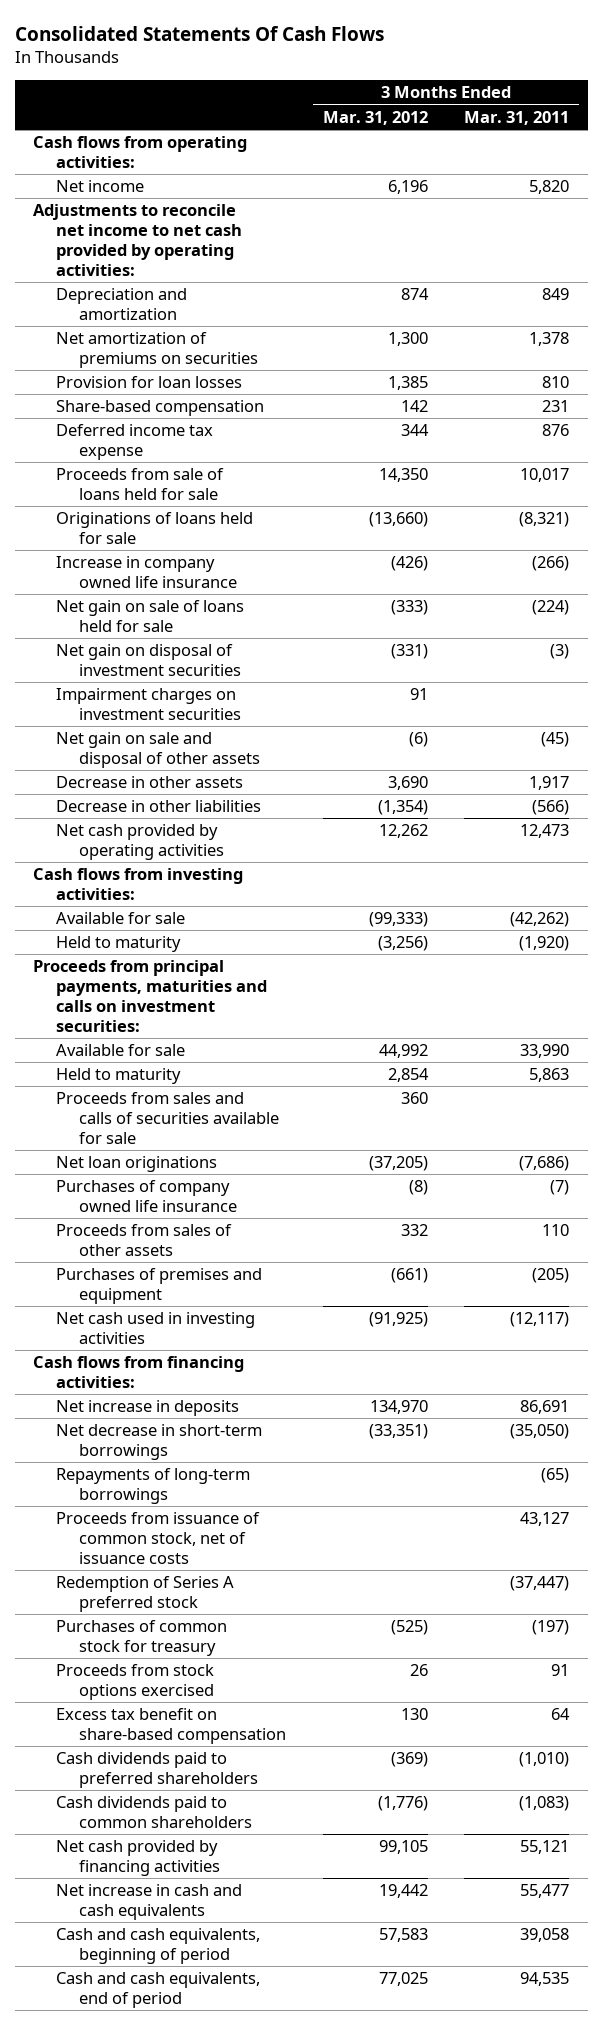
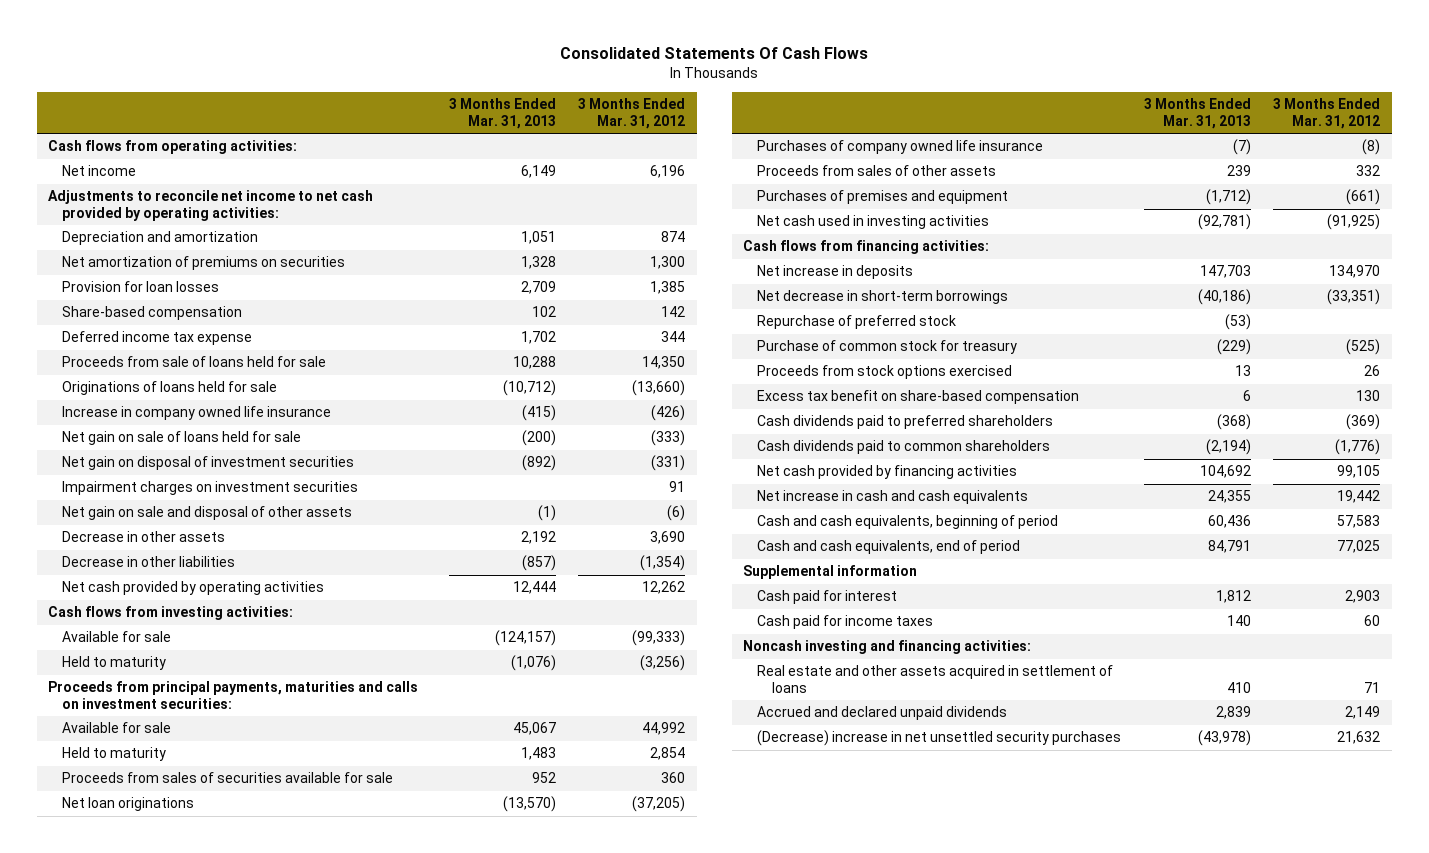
- | 3 Months Ended Mar. 31, 2012 | 3 Months Ended Mar. 31, 2011
+ | 3 Months Ended Mar. 31, 2013 | 3 Months Ended Mar. 31, 2012
- Proceeds from sales and calls of securities available for sale | 360 |
+ Proceeds from sales of securities available for sale | 952 | 360
- Repayments of long-term borrowings | | (65)
- Proceeds from issuance of common stock, net of issuance costs | | 43,127
- Redemption of Series A preferred stock | | (37,447)
- Purchases of common stock for treasury | (525) | (197)
+ Repurchase of preferred stock | (53) |
+ Purchase of common stock for treasury | (229) | (525)
+ Supplemental information
+ Cash paid for interest | 1,812 | 2,903
+ Cash paid for income taxes | 140 | 60
+ Noncash investing and financing activities:
+ Real estate and other assets acquired in settlement of loans | 410 | 71
+ Accrued and declared unpaid dividends | 2,839 | 2,149
+ (Decrease) increase in net unsettled security purchases | (43,978) | 21,632

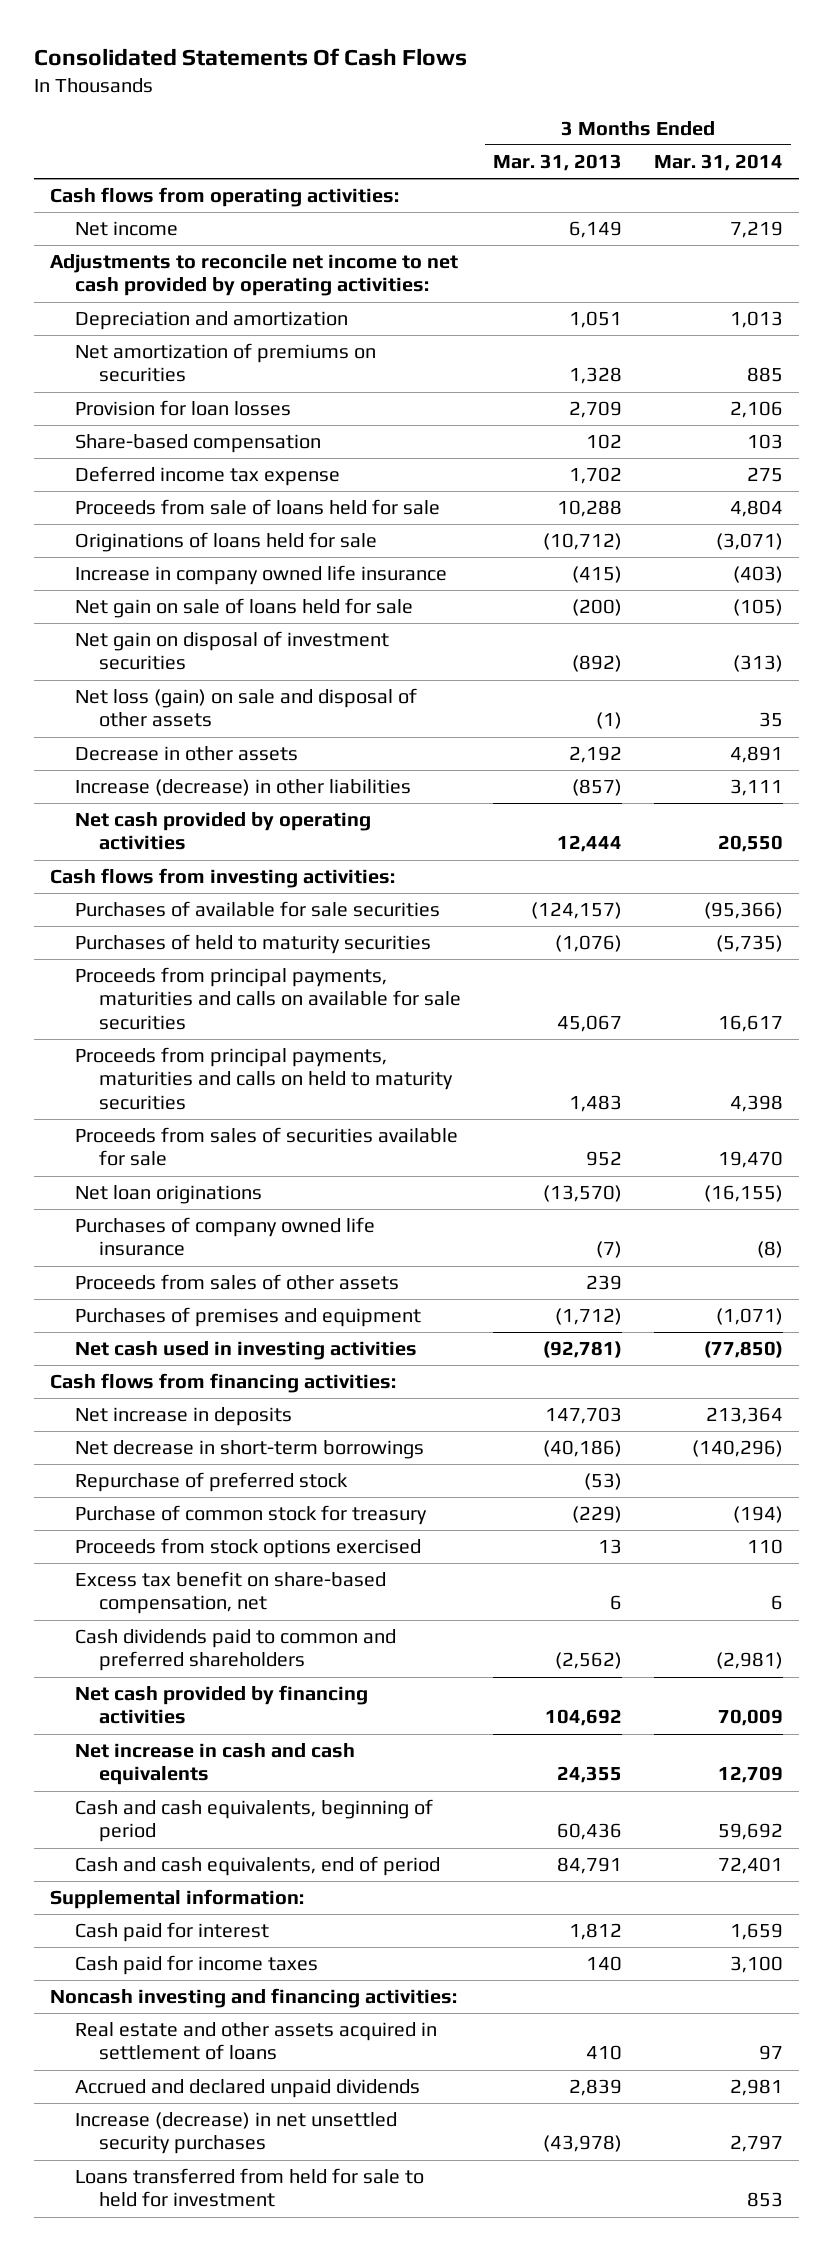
- | 3 Months Ended Mar. 31, 2013 | 3 Months Ended Mar. 31, 2012
+ | 3 Months Ended Mar. 31, 2013 | 3 Months Ended Mar. 31, 2014
- Impairment charges on investment securities | | 91
- Net gain on sale and disposal of other assets | (1) | (6)
+ Net loss (gain) on sale and disposal of other assets | (1) | 35
- Decrease in other liabilities | (857) | (1,354)
+ Increase (decrease) in other liabilities | (857) | 3,111
- Available for sale | (124,157) | (99,333)
- Held to maturity | (1,076) | (3,256)
- Proceeds from principal payments, maturities and calls on investment securities:
- Available for sale | 45,067 | 44,992
- Held to maturity | 1,483 | 2,854
+ Purchases of available for sale securities | (124,157) | (95,366)
+ Purchases of held to maturity securities | (1,076) | (5,735)
+ Proceeds from principal payments, maturities and calls on available for sale securities | 45,067 | 16,617
+ Proceeds from principal payments, maturities and calls on held to maturity securities | 1,483 | 4,398
- Excess tax benefit on share-based compensation | 6 | 130
- Cash dividends paid to preferred shareholders | (368) | (369)
- Cash dividends paid to common shareholders | (2,194) | (1,776)
+ Excess tax benefit on share-based compensation, net | 6 | 6
+ Cash dividends paid to common and preferred shareholders | (2,562) | (2,981)
- Supplemental information
+ Supplemental information:
- (Decrease) increase in net unsettled security purchases | (43,978) | 21,632
+ Increase (decrease) in net unsettled security purchases | (43,978) | 2,797
+ Loans transferred from held for sale to held for investment | | 853

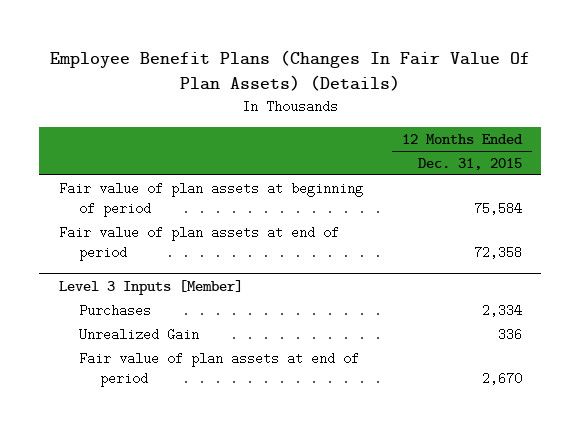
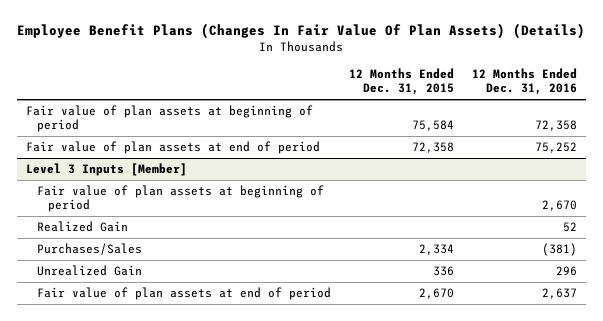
- | 12 Months Ended Dec. 31, 2015
+ | 12 Months Ended Dec. 31, 2015 | 12 Months Ended Dec. 31, 2016
@ Level 3 Inputs [Member]
- Purchases | 2,334
+ Fair value of plan assets at beginning of period | | 2,670
+ Realized Gain | | 52
+ Purchases/Sales | 2,334 | (381)

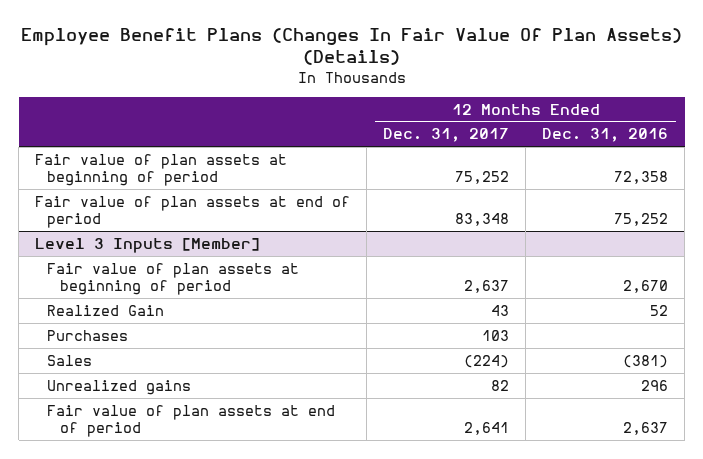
- | 12 Months Ended Dec. 31, 2015 | 12 Months Ended Dec. 31, 2016
+ | 12 Months Ended Dec. 31, 2017 | 12 Months Ended Dec. 31, 2016
@ Level 3 Inputs [Member]
- Purchases/Sales | 2,334 | (381)
- Unrealized Gain | 336 | 296
+ Purchases | 103 |
+ Sales | (224) | (381)
+ Unrealized gains | 82 | 296

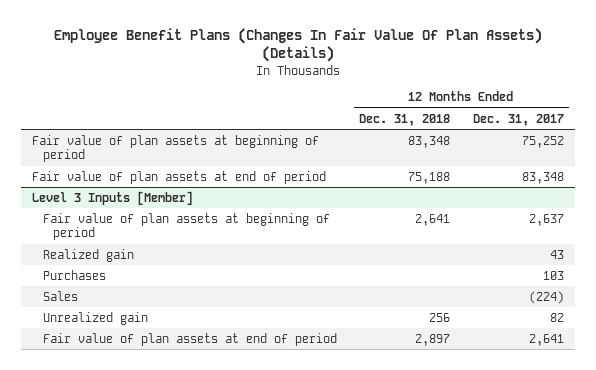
- | 12 Months Ended Dec. 31, 2017 | 12 Months Ended Dec. 31, 2016
+ | 12 Months Ended Dec. 31, 2018 | 12 Months Ended Dec. 31, 2017
@ Level 3 Inputs [Member]
- Realized Gain | 43 | 52
+ Realized gain | | 43
- Unrealized gains | 82 | 296
+ Unrealized gain | 256 | 82

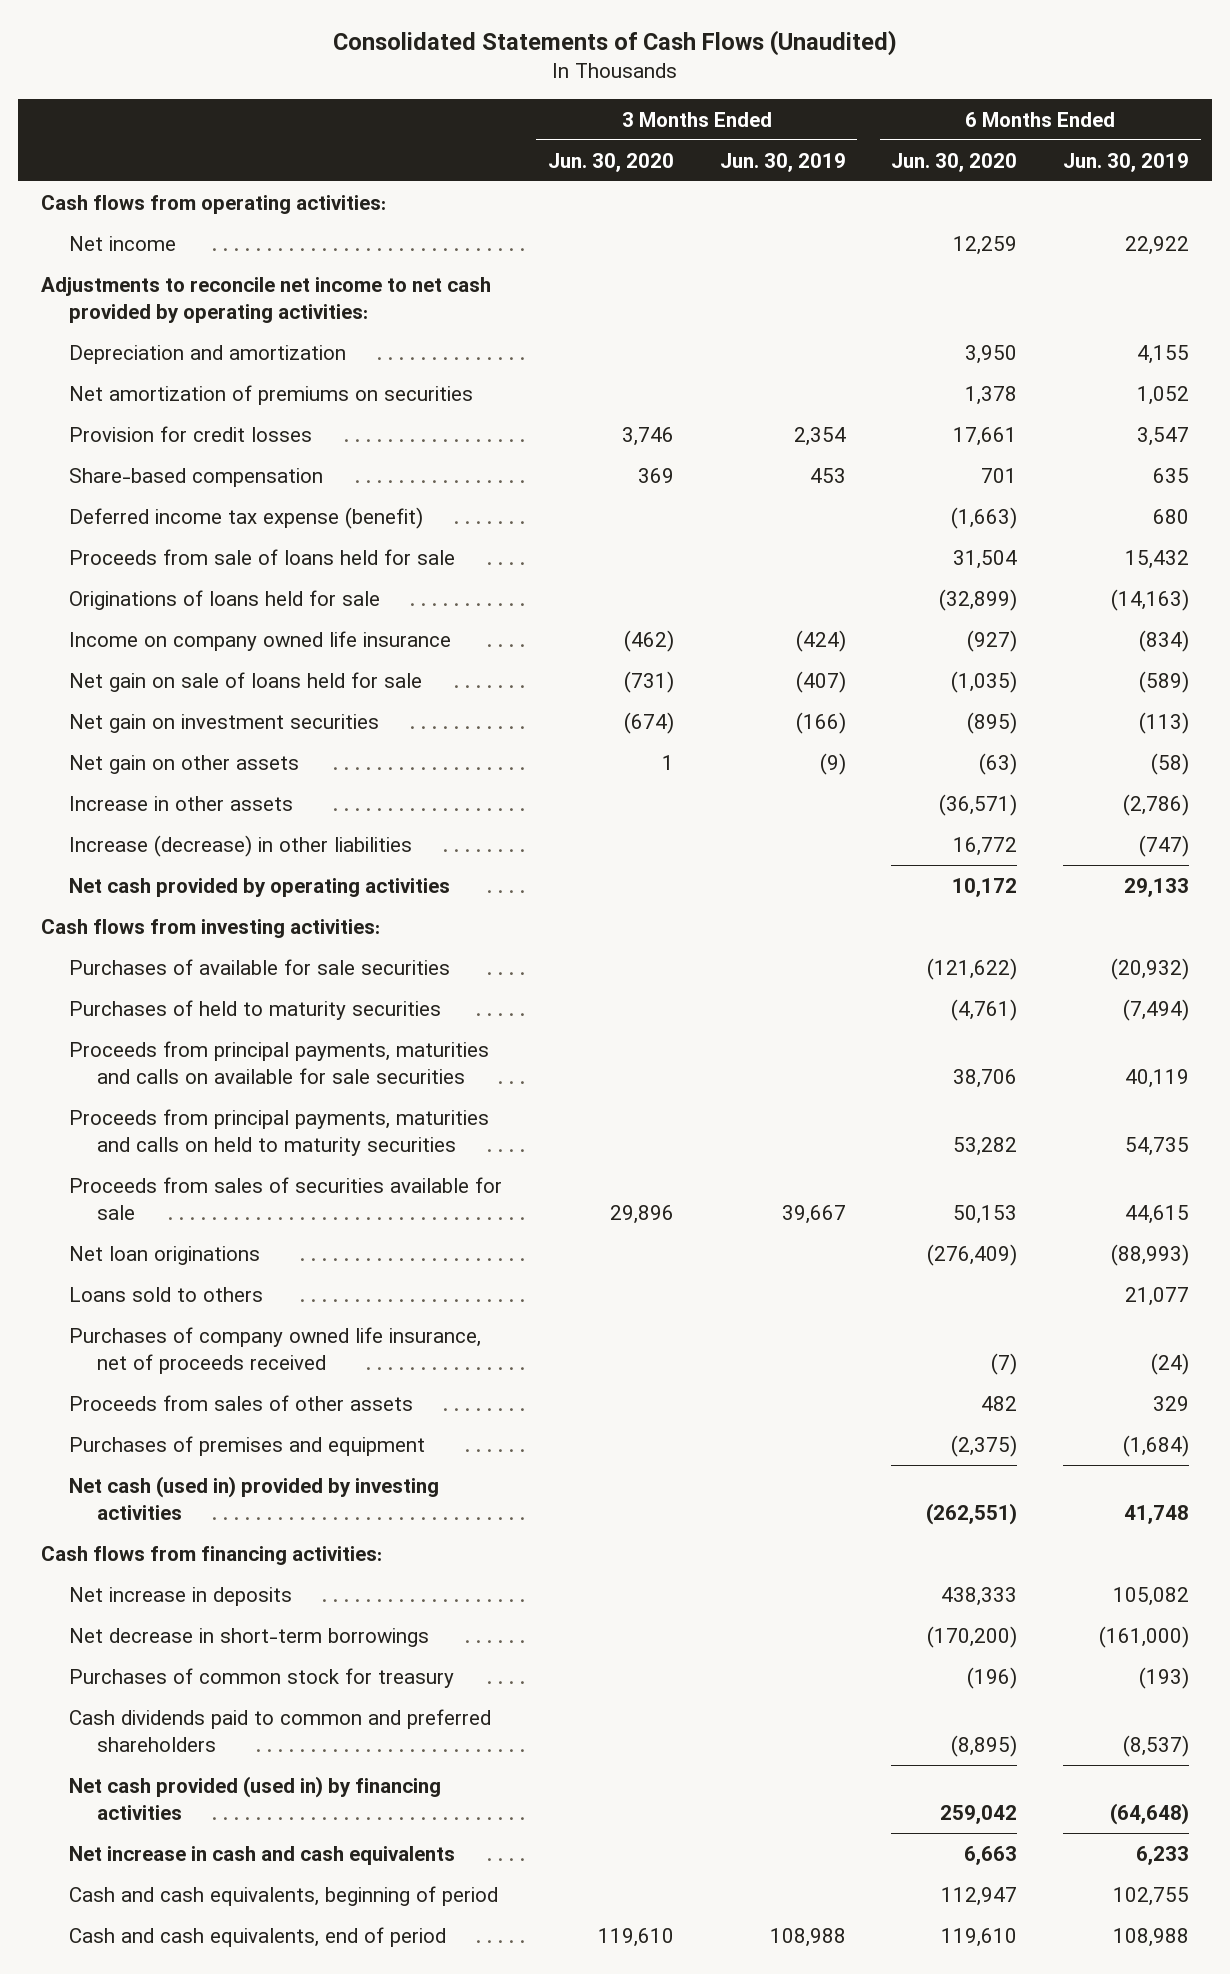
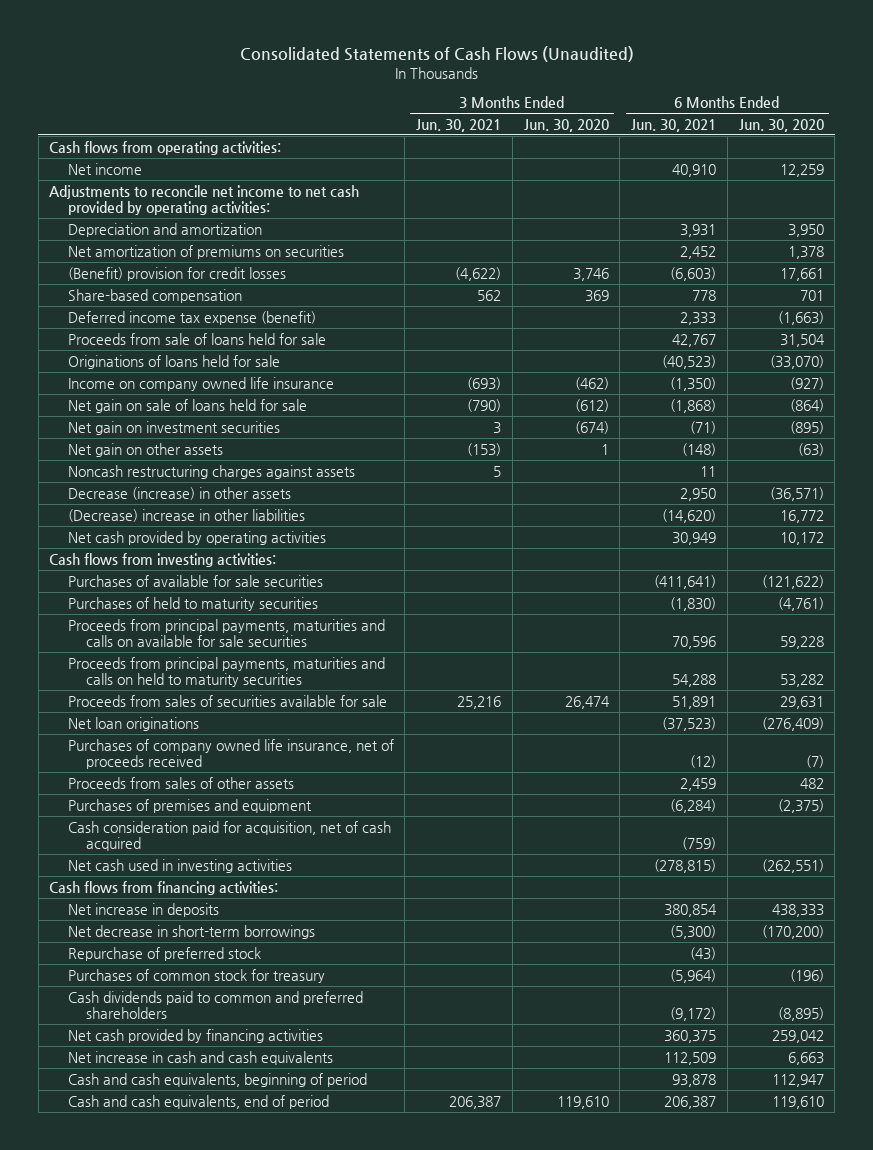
- | 3 Months Ended Jun. 30, 2020 | 3 Months Ended Jun. 30, 2019 | 6 Months Ended Jun. 30, 2020 | 6 Months Ended Jun. 30, 2019
+ | 3 Months Ended Jun. 30, 2021 | 3 Months Ended Jun. 30, 2020 | 6 Months Ended Jun. 30, 2021 | 6 Months Ended Jun. 30, 2020
- Provision for credit losses | 3,746 | 2,354 | 17,661 | 3,547
+ (Benefit) provision for credit losses | (4,622) | 3,746 | (6,603) | 17,661
- Originations of loans held for sale | | | (32,899) | (14,163)
+ Originations of loans held for sale | | | (40,523) | (33,070)
- Net gain on sale of loans held for sale | (731) | (407) | (1,035) | (589)
+ Net gain on sale of loans held for sale | (790) | (612) | (1,868) | (864)
- Increase in other assets | | | (36,571) | (2,786)
- Increase (decrease) in other liabilities | | | 16,772 | (747)
+ Noncash restructuring charges against assets | 5 | | 11 |
+ Decrease (increase) in other assets | | | 2,950 | (36,571)
+ (Decrease) increase in other liabilities | | | (14,620) | 16,772
- Proceeds from principal payments, maturities and calls on available for sale securities | | | 38,706 | 40,119
+ Proceeds from principal payments, maturities and calls on available for sale securities | | | 70,596 | 59,228
- Proceeds from sales of securities available for sale | 29,896 | 39,667 | 50,153 | 44,615
+ Proceeds from sales of securities available for sale | 25,216 | 26,474 | 51,891 | 29,631
- Loans sold to others | | | | 21,077
- Net cash (used in) provided by investing activities | | | (262,551) | 41,748
+ Cash consideration paid for acquisition, net of cash acquired | | | (759) |
+ Net cash used in investing activities | | | (278,815) | (262,551)
+ Repurchase of preferred stock | | | (43) |
- Net cash provided (used in) by financing activities | | | 259,042 | (64,648)
+ Net cash provided by financing activities | | | 360,375 | 259,042

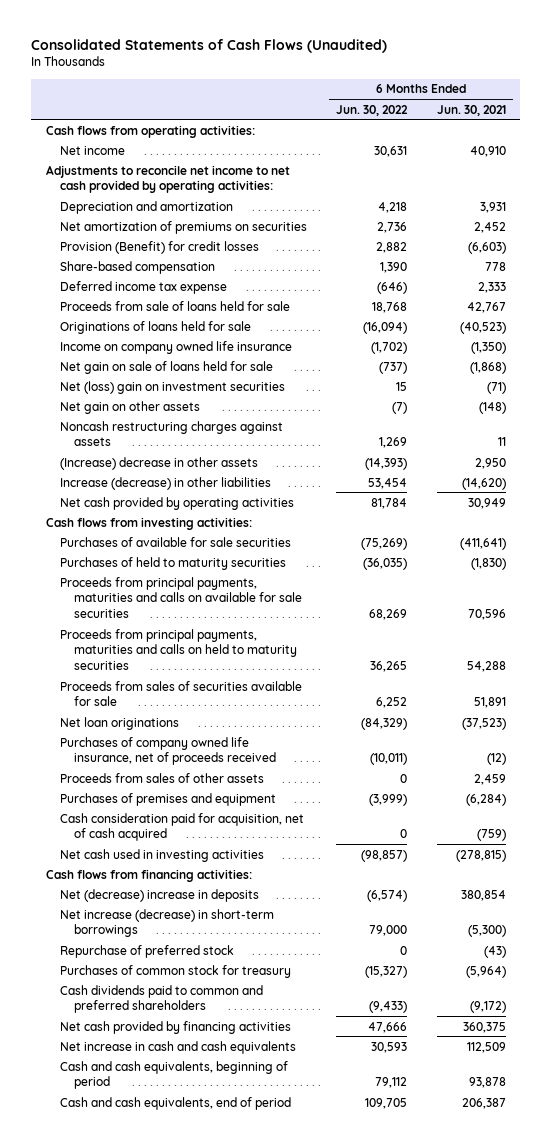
- | 3 Months Ended Jun. 30, 2021 | 3 Months Ended Jun. 30, 2020 | 6 Months Ended Jun. 30, 2021 | 6 Months Ended Jun. 30, 2020
+ | 6 Months Ended Jun. 30, 2022 | 6 Months Ended Jun. 30, 2021
- (Benefit) provision for credit losses | (4,622) | 3,746 | (6,603) | 17,661
+ Provision (Benefit) for credit losses | 2,882 | (6,603)
- Deferred income tax expense (benefit) | | | 2,333 | (1,663)
+ Deferred income tax expense | (646) | 2,333
- Net gain on investment securities | 3 | (674) | (71) | (895)
+ Net (loss) gain on investment securities | 15 | (71)
- Decrease (increase) in other assets | | | 2,950 | (36,571)
- (Decrease) increase in other liabilities | | | (14,620) | 16,772
+ (Increase) decrease in other assets | (14,393) | 2,950
+ Increase (decrease) in other liabilities | 53,454 | (14,620)
- Net increase in deposits | | | 380,854 | 438,333
- Net decrease in short-term borrowings | | | (5,300) | (170,200)
+ Net (decrease) increase in deposits | (6,574) | 380,854
+ Net increase (decrease) in short-term borrowings | 79,000 | (5,300)

